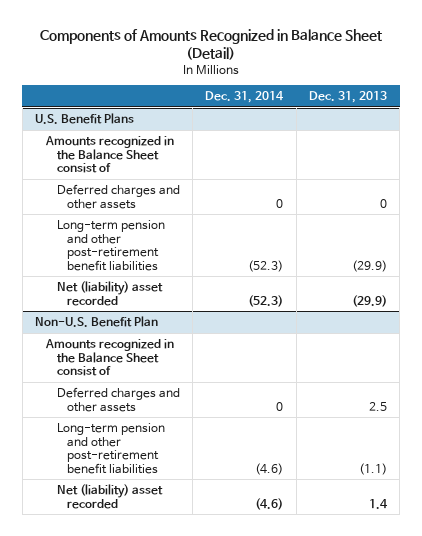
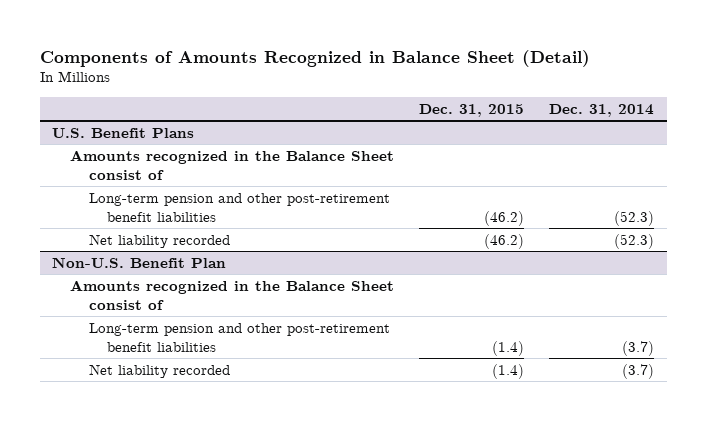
- | Dec. 31, 2014 | Dec. 31, 2013
+ | Dec. 31, 2015 | Dec. 31, 2014
@ U.S. Benefit Plans
- Deferred charges and other assets | 0 | 0
- Net (liability) asset recorded | (52.3) | (29.9)
+ Net liability recorded | (46.2) | (52.3)
@ Non-U.S. Benefit Plan
- Deferred charges and other assets | 0 | 2.5
- Long-term pension and other post-retirement benefit liabilities | (4.6) | (1.1)
- Net (liability) asset recorded | (4.6) | 1.4
+ Long-term pension and other post-retirement benefit liabilities | (1.4) | (3.7)
+ Net liability recorded | (1.4) | (3.7)

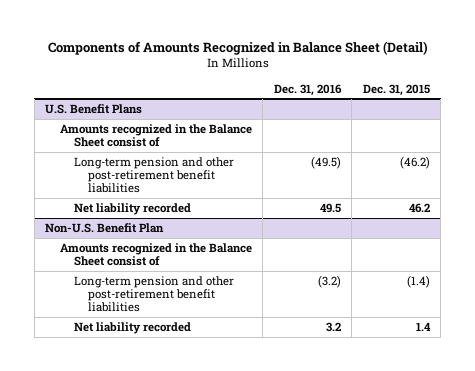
- | Dec. 31, 2015 | Dec. 31, 2014
+ | Dec. 31, 2016 | Dec. 31, 2015
@ U.S. Benefit Plans
- Net liability recorded | (46.2) | (52.3)
+ Net liability recorded | 49.5 | 46.2
@ Non-U.S. Benefit Plan
- Net liability recorded | (1.4) | (3.7)
+ Net liability recorded | 3.2 | 1.4

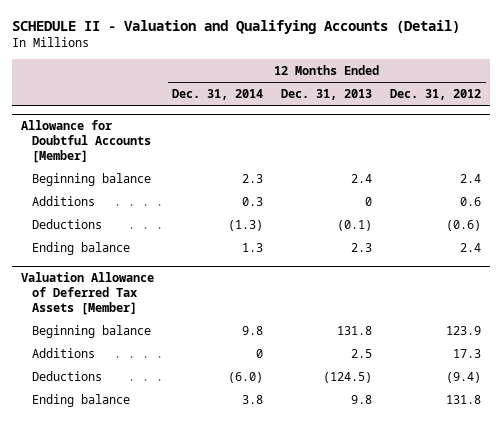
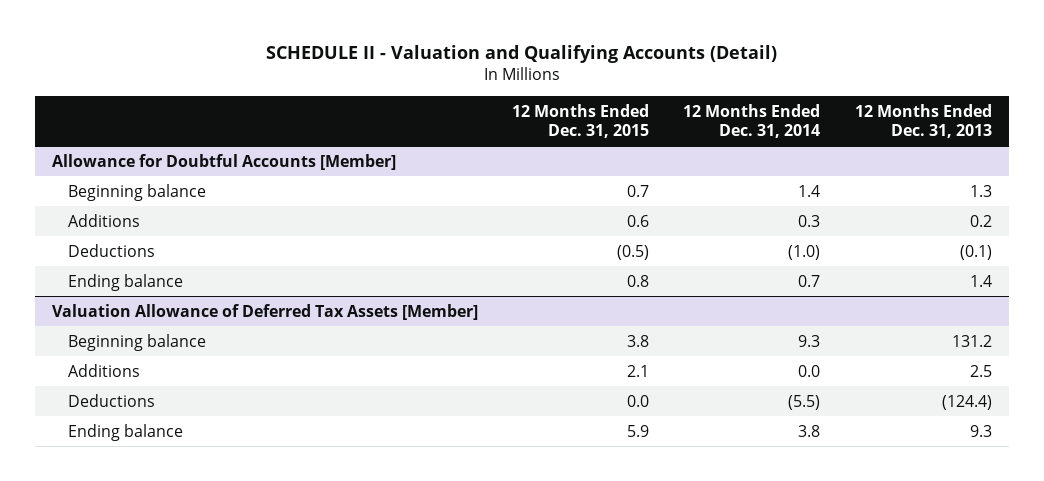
- | 12 Months Ended Dec. 31, 2014 | 12 Months Ended Dec. 31, 2013 | 12 Months Ended Dec. 31, 2012
+ | 12 Months Ended Dec. 31, 2015 | 12 Months Ended Dec. 31, 2014 | 12 Months Ended Dec. 31, 2013
@ Allowance for Doubtful Accounts [Member]
- Beginning balance | 2.3 | 2.4 | 2.4
- Additions | 0.3 | 0 | 0.6
- Deductions | (1.3) | (0.1) | (0.6)
- Ending balance | 1.3 | 2.3 | 2.4
+ Beginning balance | 0.7 | 1.4 | 1.3
+ Additions | 0.6 | 0.3 | 0.2
+ Deductions | (0.5) | (1.0) | (0.1)
+ Ending balance | 0.8 | 0.7 | 1.4
@ Valuation Allowance of Deferred Tax Assets [Member]
- Beginning balance | 9.8 | 131.8 | 123.9
- Additions | 0 | 2.5 | 17.3
- Deductions | (6.0) | (124.5) | (9.4)
- Ending balance | 3.8 | 9.8 | 131.8
+ Beginning balance | 3.8 | 9.3 | 131.2
+ Additions | 2.1 | 0.0 | 2.5
+ Deductions | 0.0 | (5.5) | (124.4)
+ Ending balance | 5.9 | 3.8 | 9.3

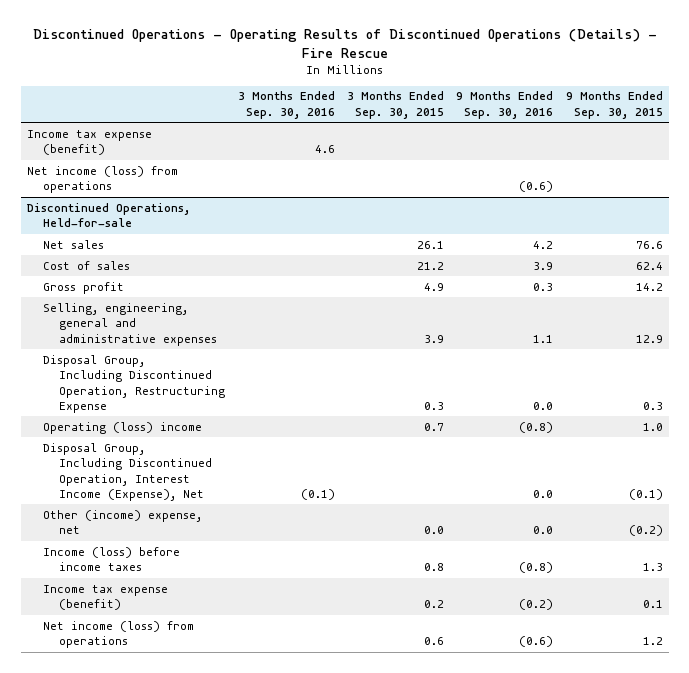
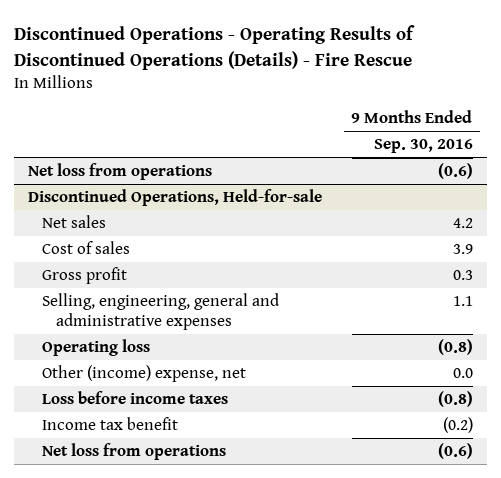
- | 3 Months Ended Sep. 30, 2016 | 3 Months Ended Sep. 30, 2015 | 9 Months Ended Sep. 30, 2016 | 9 Months Ended Sep. 30, 2015
+ | 9 Months Ended Sep. 30, 2016
- Income tax expense (benefit) | 4.6 | | |
- Net income (loss) from operations | | | (0.6) |
+ Net loss from operations | (0.6)
@ Discontinued Operations, Held-for-sale
- Disposal Group, Including Discontinued Operation, Restructuring Expense | | 0.3 | 0.0 | 0.3
- Operating (loss) income | | 0.7 | (0.8) | 1.0
- Disposal Group, Including Discontinued Operation, Interest Income (Expense), Net | (0.1) | | 0.0 | (0.1)
+ Operating loss | (0.8)
- Income (loss) before income taxes | | 0.8 | (0.8) | 1.3
- Income tax expense (benefit) | | 0.2 | (0.2) | 0.1
- Net income (loss) from operations | | 0.6 | (0.6) | 1.2
+ Loss before income taxes | (0.8)
+ Income tax benefit | (0.2)
+ Net loss from operations | (0.6)

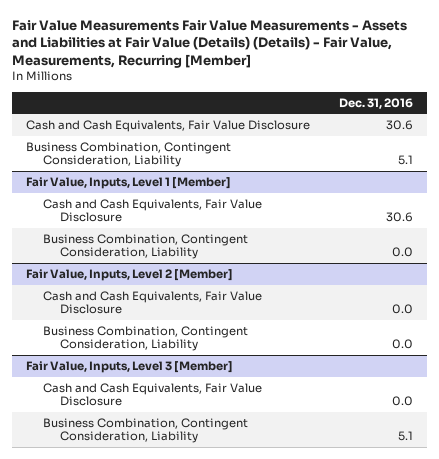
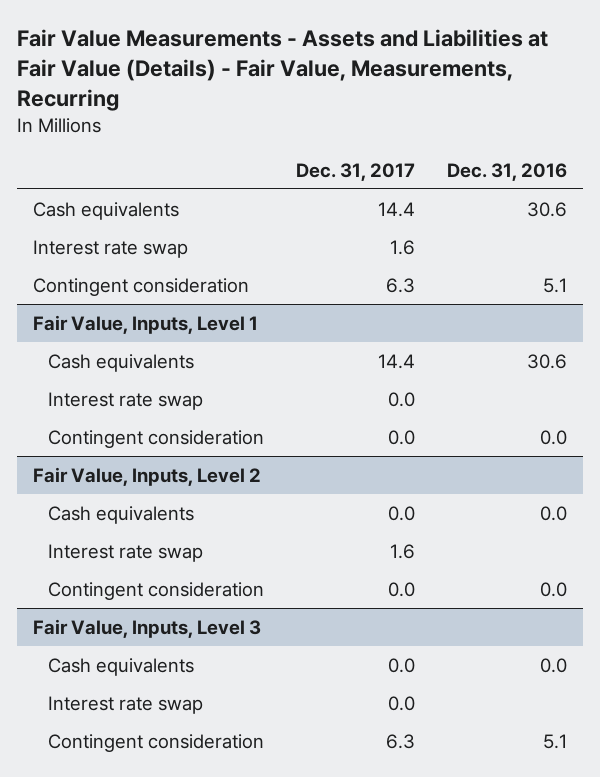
- Fair Value Measurements Fair Value Measurements - Assets and Liabilities at Fair Value (Details) (Details) - Fair Value, Measurements, Recurring [Member]
+ Fair Value Measurements - Assets and Liabilities at Fair Value (Details) - Fair Value, Measurements, Recurring
- | Dec. 31, 2016
+ | Dec. 31, 2017 | Dec. 31, 2016
- Cash and Cash Equivalents, Fair Value Disclosure | 30.6
- Business Combination, Contingent Consideration, Liability | 5.1
- Fair Value, Inputs, Level 1 [Member]
- Cash and Cash Equivalents, Fair Value Disclosure | 30.6
- Business Combination, Contingent Consideration, Liability | 0.0
- Fair Value, Inputs, Level 2 [Member]
- Cash and Cash Equivalents, Fair Value Disclosure | 0.0
- Business Combination, Contingent Consideration, Liability | 0.0
- Fair Value, Inputs, Level 3 [Member]
- Cash and Cash Equivalents, Fair Value Disclosure | 0.0
- Business Combination, Contingent Consideration, Liability | 5.1
+ Cash equivalents | 14.4 | 30.6
+ Interest rate swap | 1.6 |
+ Contingent consideration | 6.3 | 5.1
+ Fair Value, Inputs, Level 1
+ Cash equivalents | 14.4 | 30.6
+ Interest rate swap | 0.0 |
+ Contingent consideration | 0.0 | 0.0
+ Fair Value, Inputs, Level 2
+ Cash equivalents | 0.0 | 0.0
+ Interest rate swap | 1.6 |
+ Contingent consideration | 0.0 | 0.0
+ Fair Value, Inputs, Level 3
+ Cash equivalents | 0.0 | 0.0
+ Interest rate swap | 0.0 |
+ Contingent consideration | 6.3 | 5.1

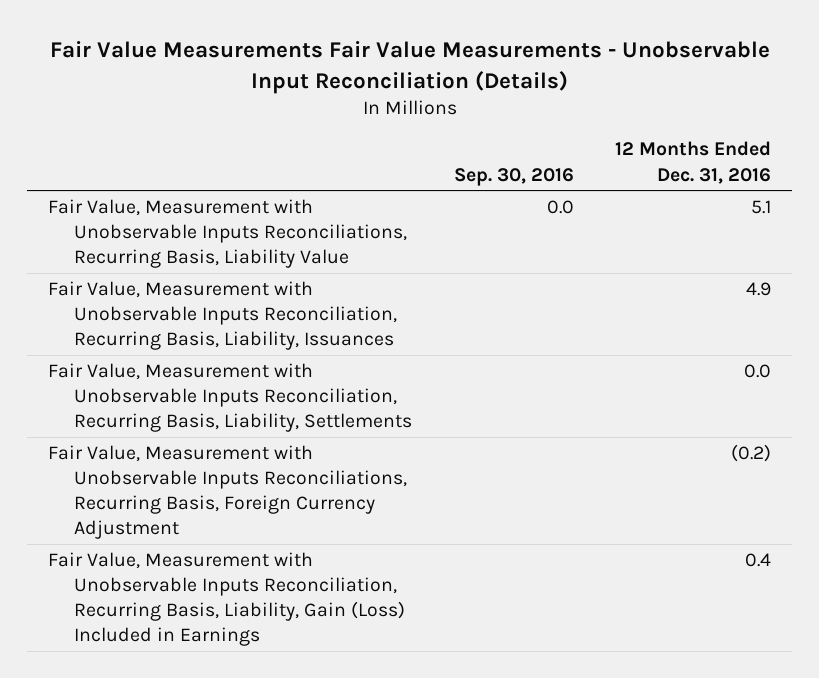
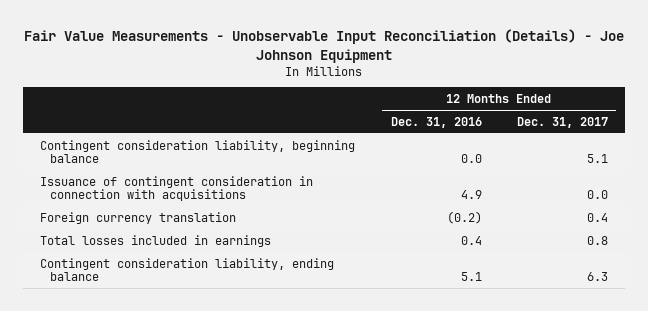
- Fair Value Measurements Fair Value Measurements - Unobservable Input Reconciliation (Details)
+ Fair Value Measurements - Unobservable Input Reconciliation (Details) - Joe Johnson Equipment
- | Sep. 30, 2016 | 12 Months Ended Dec. 31, 2016
+ | 12 Months Ended Dec. 31, 2016 | 12 Months Ended Dec. 31, 2017
- Fair Value, Measurement with Unobservable Inputs Reconciliations, Recurring Basis, Liability Value | 0.0 | 5.1
- Fair Value, Measurement with Unobservable Inputs Reconciliation, Recurring Basis, Liability, Issuances | | 4.9
- Fair Value, Measurement with Unobservable Inputs Reconciliation, Recurring Basis, Liability, Settlements | | 0.0
- Fair Value, Measurement with Unobservable Inputs Reconciliations, Recurring Basis, Foreign Currency Adjustment | | (0.2)
- Fair Value, Measurement with Unobservable Inputs Reconciliation, Recurring Basis, Liability, Gain (Loss) Included in Earnings | | 0.4
+ Contingent consideration liability, beginning balance | 0.0 | 5.1
+ Issuance of contingent consideration in connection with acquisitions | 4.9 | 0.0
+ Foreign currency translation | (0.2) | 0.4
+ Total losses included in earnings | 0.4 | 0.8
+ Contingent consideration liability, ending balance | 5.1 | 6.3

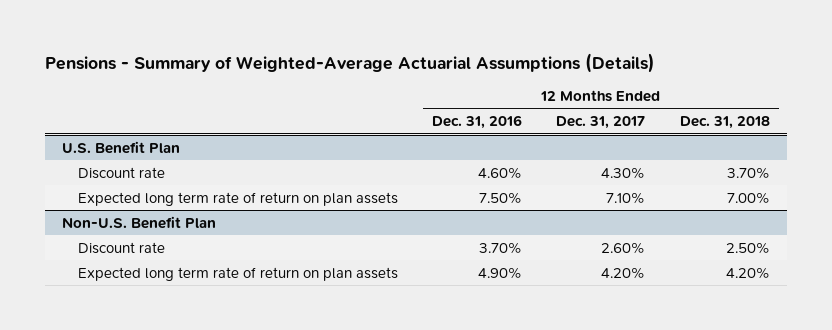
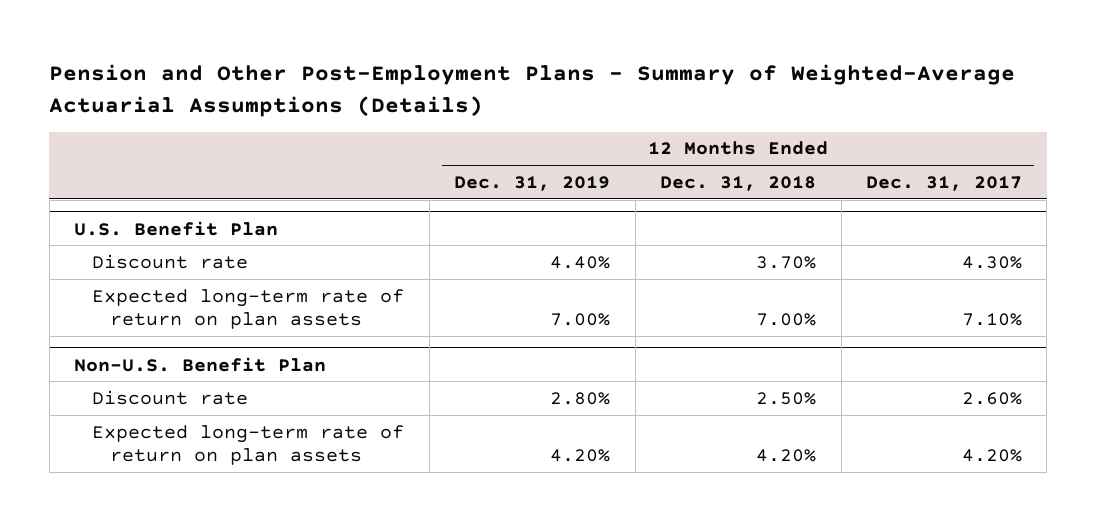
- Pensions - Summary of Weighted-Average Actuarial Assumptions (Details)
+ Pension and Other Post-Employment Plans - Summary of Weighted-Average Actuarial Assumptions (Details)
- | 12 Months Ended Dec. 31, 2016 | 12 Months Ended Dec. 31, 2017 | 12 Months Ended Dec. 31, 2018
+ | 12 Months Ended Dec. 31, 2019 | 12 Months Ended Dec. 31, 2018 | 12 Months Ended Dec. 31, 2017
@ U.S. Benefit Plan
- Expected long term rate of return on plan assets | 7.50% | 7.10% | 7.00%
+ Expected long-term rate of return on plan assets | 7.00% | 7.00% | 7.10%
@ Non-U.S. Benefit Plan
- Expected long term rate of return on plan assets | 4.90% | 4.20% | 4.20%
+ Expected long-term rate of return on plan assets | 4.20% | 4.20% | 4.20%

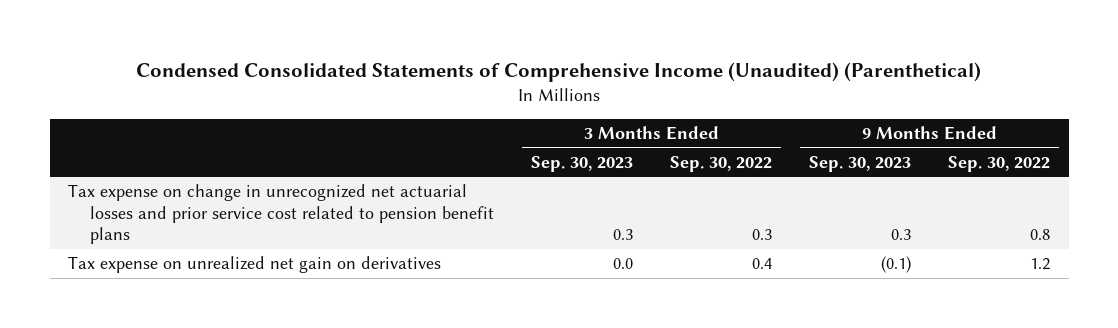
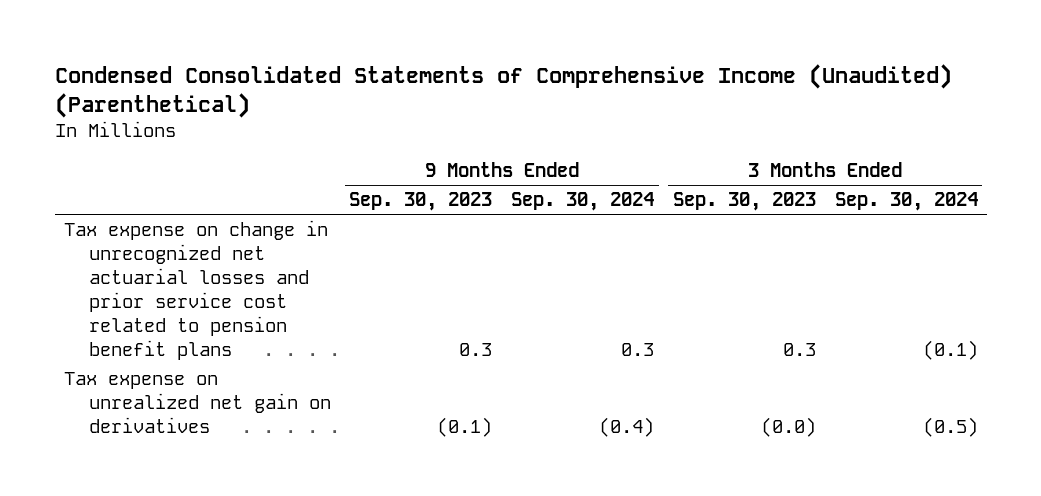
- | 3 Months Ended Sep. 30, 2023 | 3 Months Ended Sep. 30, 2022 | 9 Months Ended Sep. 30, 2023 | 9 Months Ended Sep. 30, 2022
+ | 9 Months Ended Sep. 30, 2023 | 9 Months Ended Sep. 30, 2024 | 3 Months Ended Sep. 30, 2023 | 3 Months Ended Sep. 30, 2024
- Tax expense on unrealized net gain on derivatives | 0.0 | 0.4 | (0.1) | 1.2
+ Tax expense on unrealized net gain on derivatives | (0.1) | (0.4) | (0.0) | (0.5)

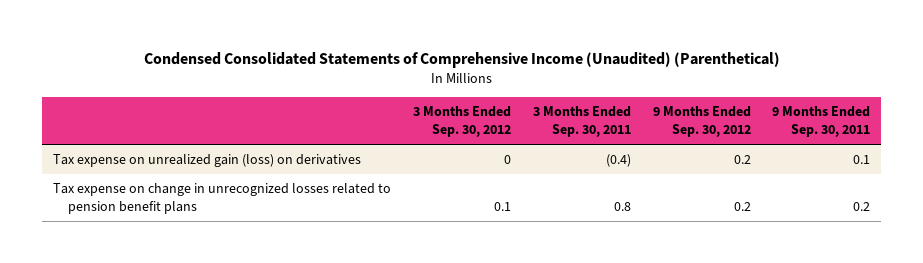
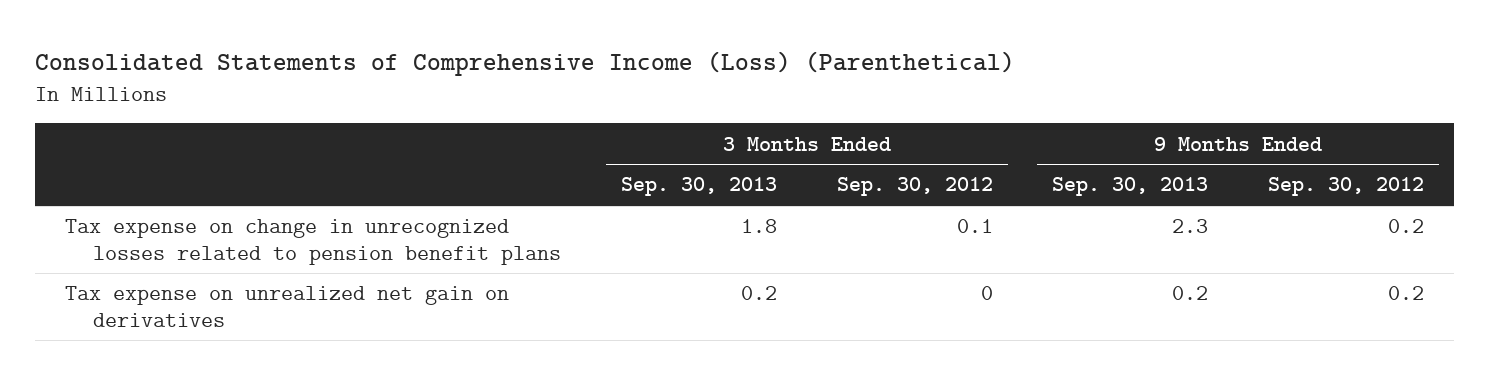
- Condensed Consolidated Statements of Comprehensive Income (Unaudited) (Parenthetical)
+ Consolidated Statements of Comprehensive Income (Loss) (Parenthetical)
- | 3 Months Ended Sep. 30, 2012 | 3 Months Ended Sep. 30, 2011 | 9 Months Ended Sep. 30, 2012 | 9 Months Ended Sep. 30, 2011
+ | 3 Months Ended Sep. 30, 2013 | 3 Months Ended Sep. 30, 2012 | 9 Months Ended Sep. 30, 2013 | 9 Months Ended Sep. 30, 2012
- Tax expense on unrealized gain (loss) on derivatives | 0 | (0.4) | 0.2 | 0.1
+ Tax expense on unrealized net gain on derivatives | 0.2 | 0 | 0.2 | 0.2

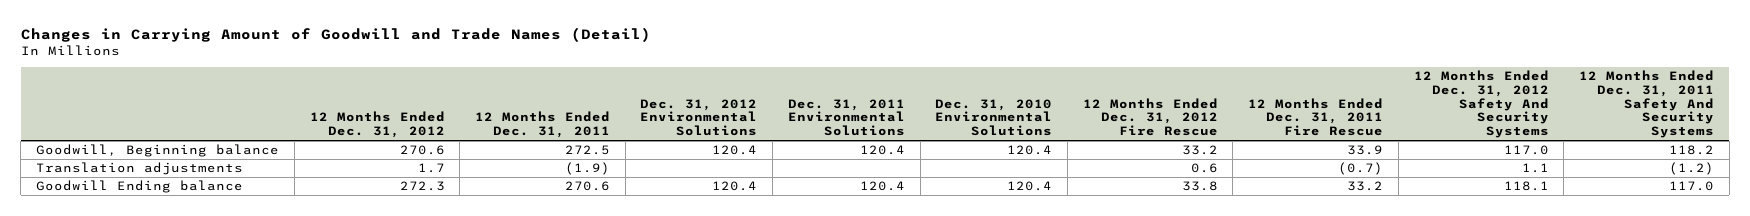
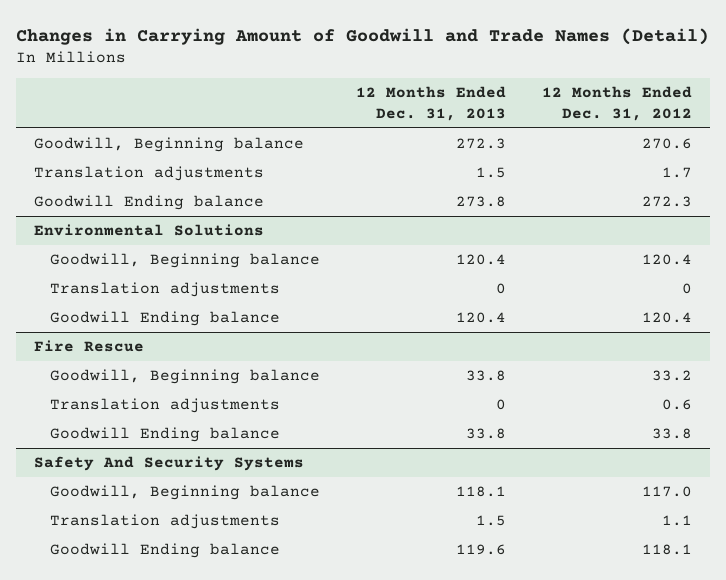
- | 12 Months Ended Dec. 31, 2012 | 12 Months Ended Dec. 31, 2011 | Dec. 31, 2012 Environmental Solutions | Dec. 31, 2011 Environmental Solutions | Dec. 31, 2010 Environmental Solutions | 12 Months Ended Dec. 31, 2012 Fire Rescue | 12 Months Ended Dec. 31, 2011 Fire Rescue | 12 Months Ended Dec. 31, 2012 Safety And Security Systems | 12 Months Ended Dec. 31, 2011 Safety And Security Systems
+ | 12 Months Ended Dec. 31, 2013 | 12 Months Ended Dec. 31, 2012
+ Environmental Solutions
+ Goodwill, Beginning balance | 120.4 | 120.4
+ Translation adjustments | 0 | 0
+ Goodwill Ending balance | 120.4 | 120.4
+ Fire Rescue
+ Goodwill, Beginning balance | 33.8 | 33.2
+ Translation adjustments | 0 | 0.6
+ Goodwill Ending balance | 33.8 | 33.8
+ Safety And Security Systems
+ Goodwill, Beginning balance | 118.1 | 117.0
+ Translation adjustments | 1.5 | 1.1
+ Goodwill Ending balance | 119.6 | 118.1

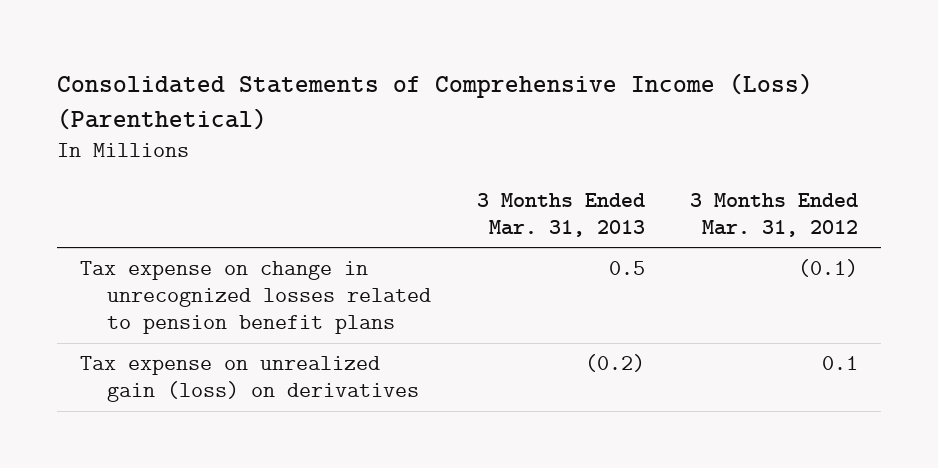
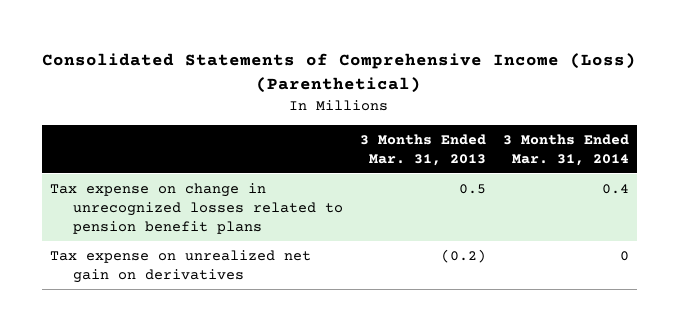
- | 3 Months Ended Mar. 31, 2013 | 3 Months Ended Mar. 31, 2012
+ | 3 Months Ended Mar. 31, 2013 | 3 Months Ended Mar. 31, 2014
- Tax expense on unrealized gain (loss) on derivatives | (0.2) | 0.1
+ Tax expense on unrealized net gain on derivatives | (0.2) | 0

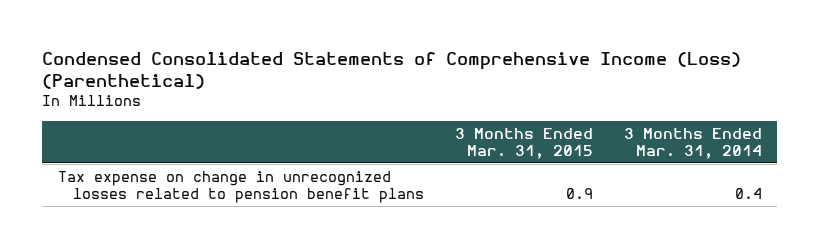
- Consolidated Statements of Comprehensive Income (Loss) (Parenthetical)
+ Condensed Consolidated Statements of Comprehensive Income (Loss) (Parenthetical)
- | 3 Months Ended Mar. 31, 2013 | 3 Months Ended Mar. 31, 2014
+ | 3 Months Ended Mar. 31, 2015 | 3 Months Ended Mar. 31, 2014
- Tax expense on unrealized net gain on derivatives | (0.2) | 0

